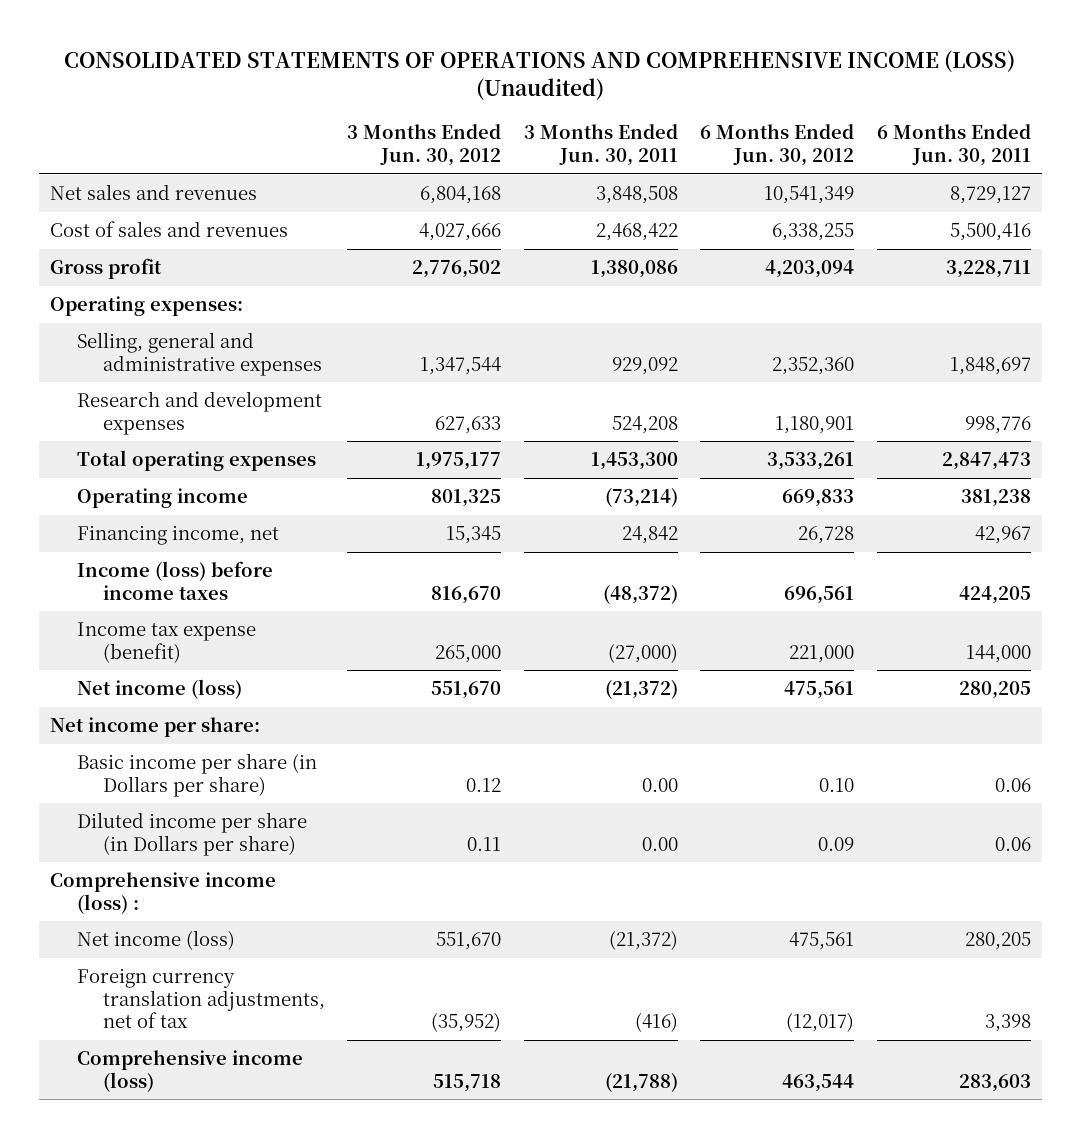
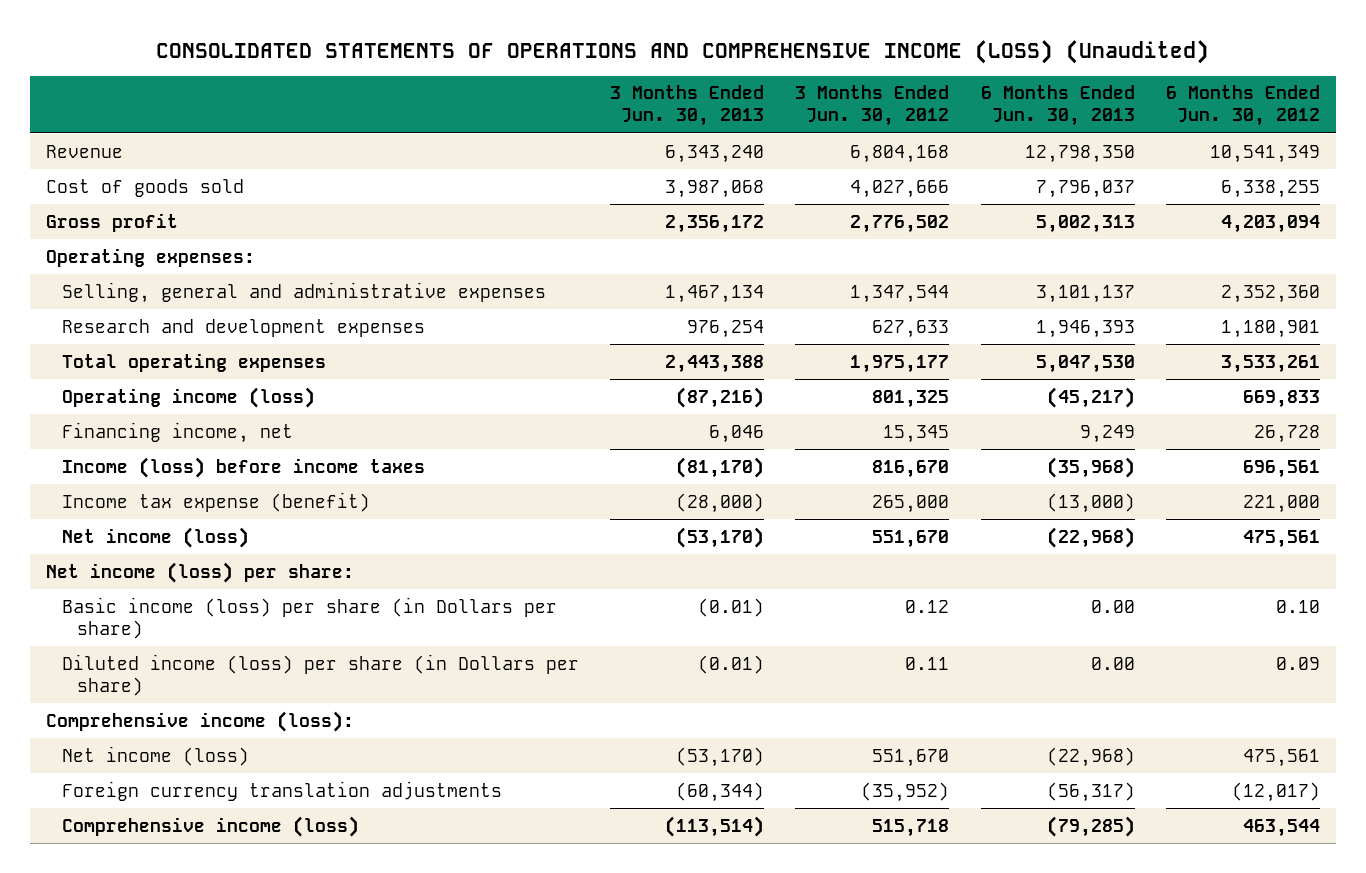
- | 3 Months Ended Jun. 30, 2012 | 3 Months Ended Jun. 30, 2011 | 6 Months Ended Jun. 30, 2012 | 6 Months Ended Jun. 30, 2011
+ | 3 Months Ended Jun. 30, 2013 | 3 Months Ended Jun. 30, 2012 | 6 Months Ended Jun. 30, 2013 | 6 Months Ended Jun. 30, 2012
- Net sales and revenues | 6,804,168 | 3,848,508 | 10,541,349 | 8,729,127
- Cost of sales and revenues | 4,027,666 | 2,468,422 | 6,338,255 | 5,500,416
+ Revenue | 6,343,240 | 6,804,168 | 12,798,350 | 10,541,349
+ Cost of goods sold | 3,987,068 | 4,027,666 | 7,796,037 | 6,338,255
- Operating income | 801,325 | (73,214) | 669,833 | 381,238
+ Operating income (loss) | (87,216) | 801,325 | (45,217) | 669,833
- Net income per share:
- Basic income per share (in Dollars per share) | 0.12 | 0.00 | 0.10 | 0.06
- Diluted income per share (in Dollars per share) | 0.11 | 0.00 | 0.09 | 0.06
- Comprehensive income (loss) :
+ Net income (loss) per share:
+ Basic income (loss) per share (in Dollars per share) | (0.01) | 0.12 | 0.00 | 0.10
+ Diluted income (loss) per share (in Dollars per share) | (0.01) | 0.11 | 0.00 | 0.09
+ Comprehensive income (loss):
- Foreign currency translation adjustments, net of tax | (35,952) | (416) | (12,017) | 3,398
+ Foreign currency translation adjustments | (60,344) | (35,952) | (56,317) | (12,017)

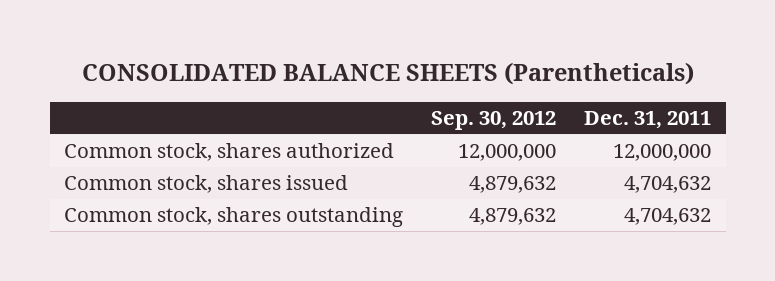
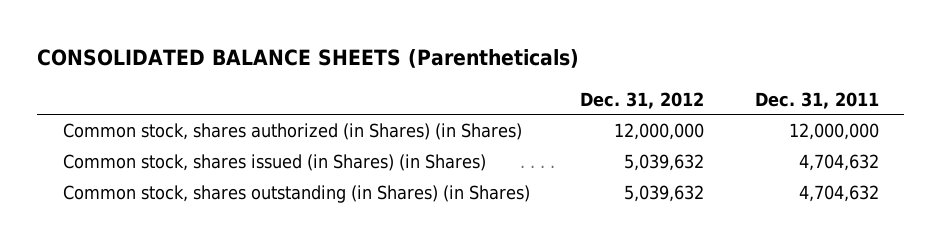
- | Sep. 30, 2012 | Dec. 31, 2011
+ | Dec. 31, 2012 | Dec. 31, 2011
- Common stock, shares authorized | 12,000,000 | 12,000,000
- Common stock, shares issued | 4,879,632 | 4,704,632
- Common stock, shares outstanding | 4,879,632 | 4,704,632
+ Common stock, shares authorized (in Shares) (in Shares) | 12,000,000 | 12,000,000
+ Common stock, shares issued (in Shares) (in Shares) | 5,039,632 | 4,704,632
+ Common stock, shares outstanding (in Shares) (in Shares) | 5,039,632 | 4,704,632

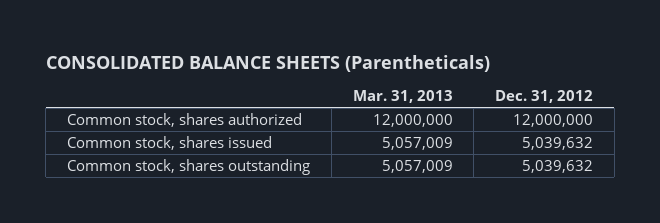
- | Dec. 31, 2012 | Dec. 31, 2011
+ | Mar. 31, 2013 | Dec. 31, 2012
- Common stock, shares authorized (in Shares) (in Shares) | 12,000,000 | 12,000,000
- Common stock, shares issued (in Shares) (in Shares) | 5,039,632 | 4,704,632
- Common stock, shares outstanding (in Shares) (in Shares) | 5,039,632 | 4,704,632
+ Common stock, shares authorized | 12,000,000 | 12,000,000
+ Common stock, shares issued | 5,057,009 | 5,039,632
+ Common stock, shares outstanding | 5,057,009 | 5,039,632

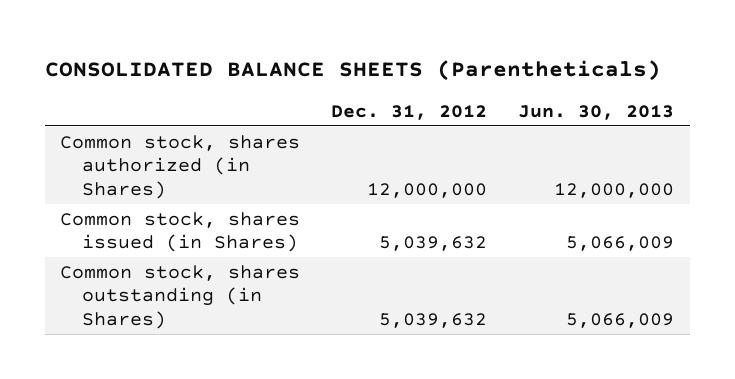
- | Mar. 31, 2013 | Dec. 31, 2012
+ | Dec. 31, 2012 | Jun. 30, 2013
- Common stock, shares authorized | 12,000,000 | 12,000,000
- Common stock, shares issued | 5,057,009 | 5,039,632
- Common stock, shares outstanding | 5,057,009 | 5,039,632
+ Common stock, shares authorized (in Shares) | 12,000,000 | 12,000,000
+ Common stock, shares issued (in Shares) | 5,039,632 | 5,066,009
+ Common stock, shares outstanding (in Shares) | 5,039,632 | 5,066,009

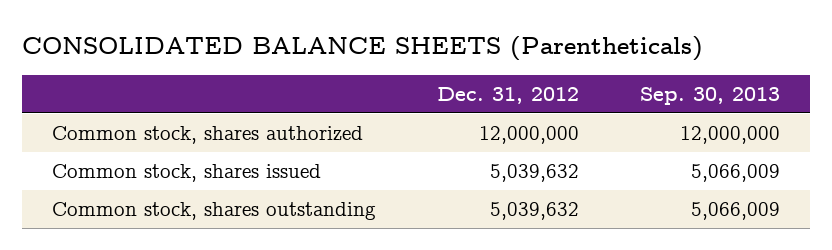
- | Dec. 31, 2012 | Jun. 30, 2013
+ | Dec. 31, 2012 | Sep. 30, 2013
- Common stock, shares authorized (in Shares) | 12,000,000 | 12,000,000
- Common stock, shares issued (in Shares) | 5,039,632 | 5,066,009
- Common stock, shares outstanding (in Shares) | 5,039,632 | 5,066,009
+ Common stock, shares authorized | 12,000,000 | 12,000,000
+ Common stock, shares issued | 5,039,632 | 5,066,009
+ Common stock, shares outstanding | 5,039,632 | 5,066,009

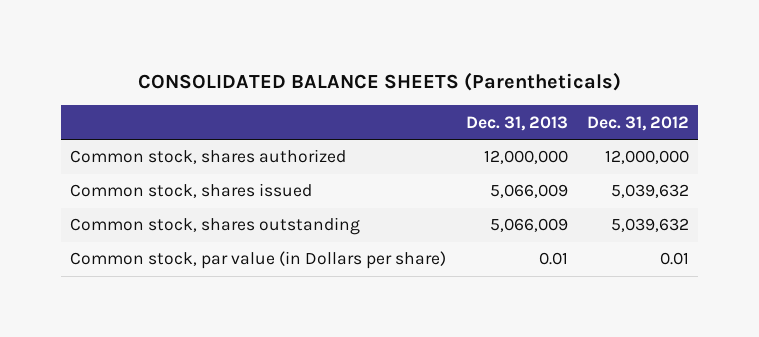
- | Dec. 31, 2012 | Sep. 30, 2013
+ | Dec. 31, 2013 | Dec. 31, 2012
+ Common stock, par value (in Dollars per share) | 0.01 | 0.01

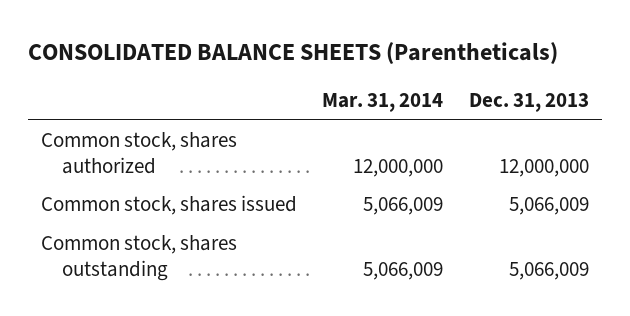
- | Dec. 31, 2013 | Dec. 31, 2012
+ | Mar. 31, 2014 | Dec. 31, 2013
- Common stock, par value (in Dollars per share) | 0.01 | 0.01

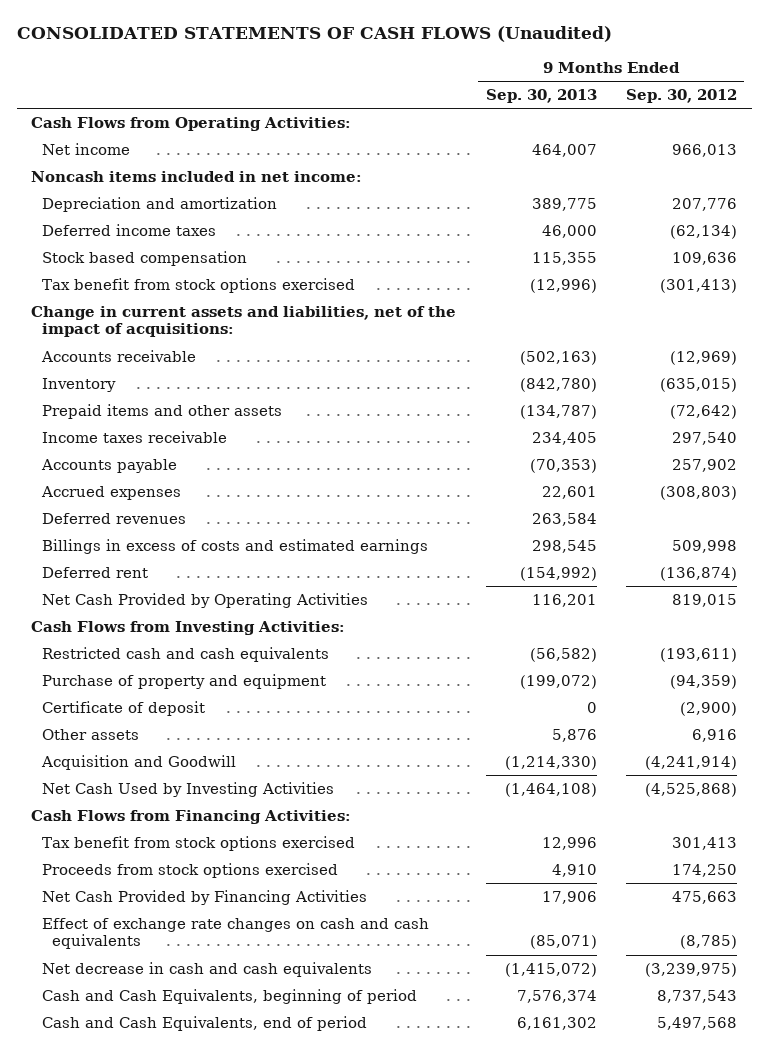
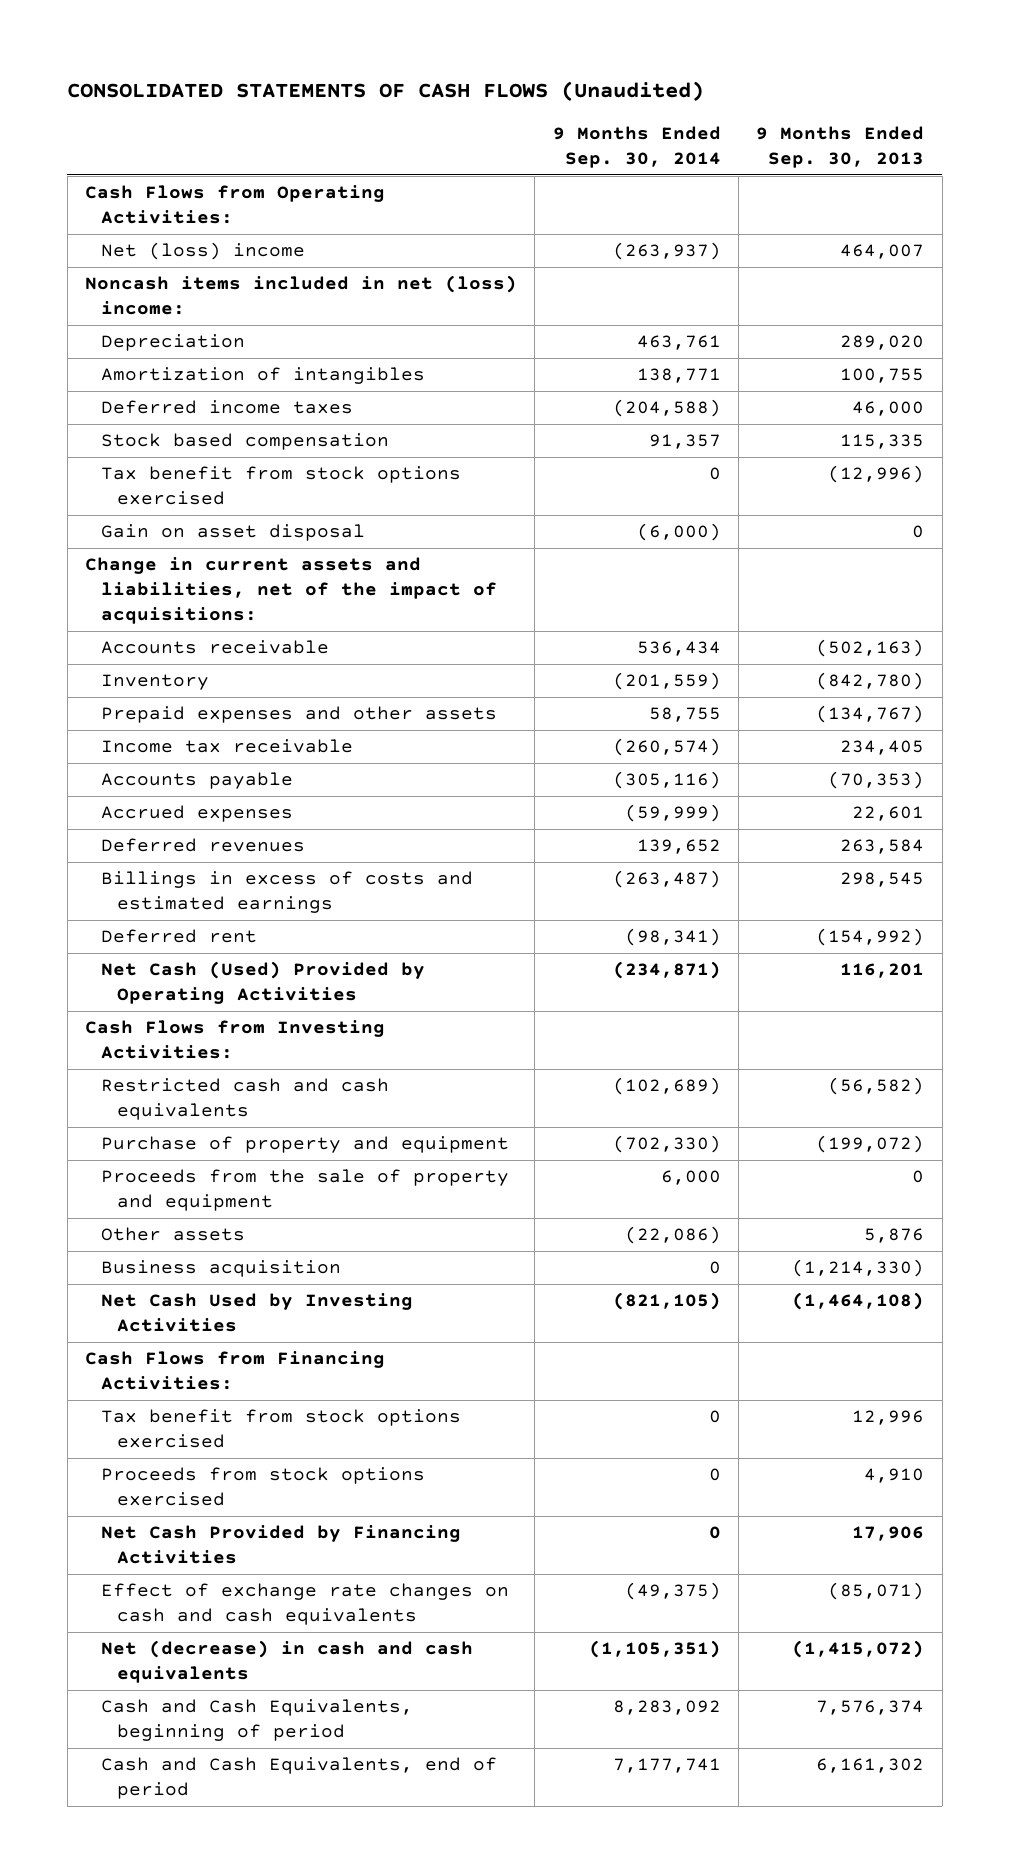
- | 9 Months Ended Sep. 30, 2013 | 9 Months Ended Sep. 30, 2012
+ | 9 Months Ended Sep. 30, 2014 | 9 Months Ended Sep. 30, 2013
- Net income | 464,007 | 966,013
- Noncash items included in net income:
- Depreciation and amortization | 389,775 | 207,776
+ Net (loss) income | (263,937) | 464,007
+ Noncash items included in net (loss) income:
+ Depreciation | 463,761 | 289,020
+ Amortization of intangibles | 138,771 | 100,755
- Stock based compensation | 115,355 | 109,636
+ Stock based compensation | 91,357 | 115,335
+ Gain on asset disposal | (6,000) | 0
- Prepaid items and other assets | (134,787) | (72,642)
- Income taxes receivable | 234,405 | 297,540
+ Prepaid expenses and other assets | 58,755 | (134,767)
+ Income tax receivable | (260,574) | 234,405
- Net Cash Provided by Operating Activities | 116,201 | 819,015
+ Net Cash (Used) Provided by Operating Activities | (234,871) | 116,201
- Certificate of deposit | 0 | (2,900)
+ Proceeds from the sale of property and equipment | 6,000 | 0
- Acquisition and Goodwill | (1,214,330) | (4,241,914)
+ Business acquisition | 0 | (1,214,330)
- Net decrease in cash and cash equivalents | (1,415,072) | (3,239,975)
+ Net (decrease) in cash and cash equivalents | (1,105,351) | (1,415,072)

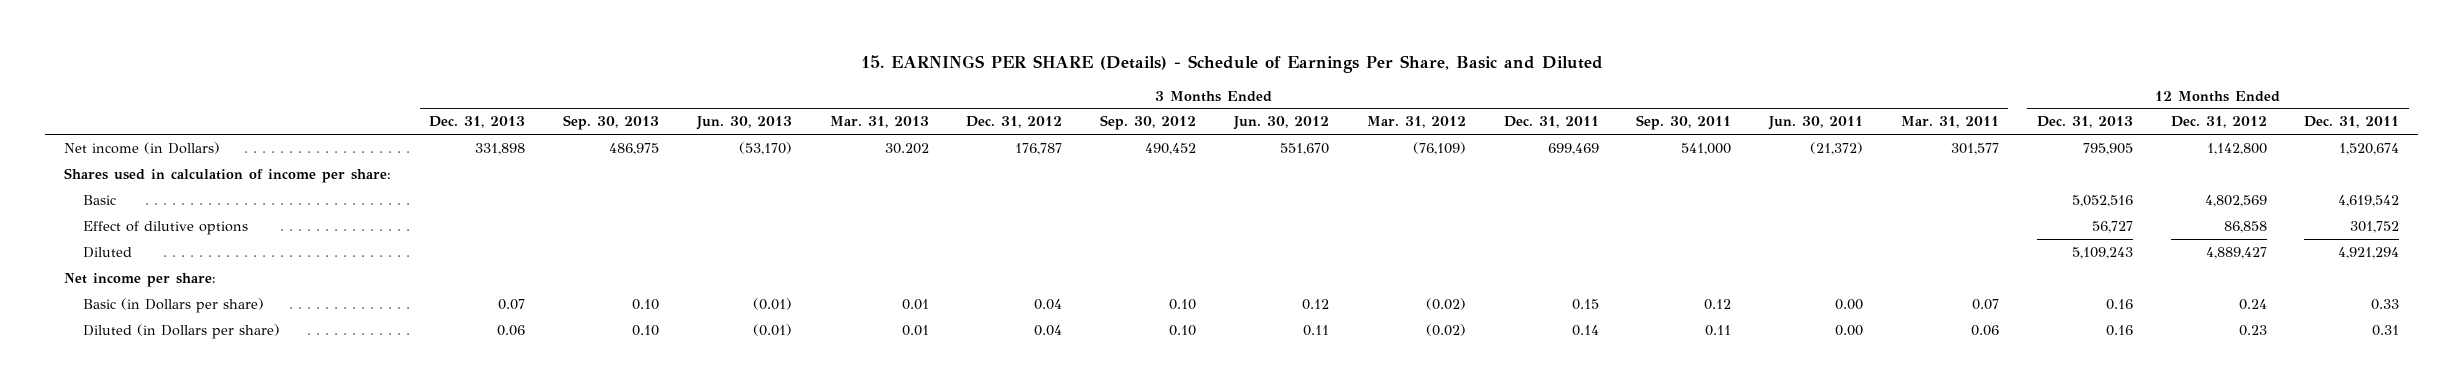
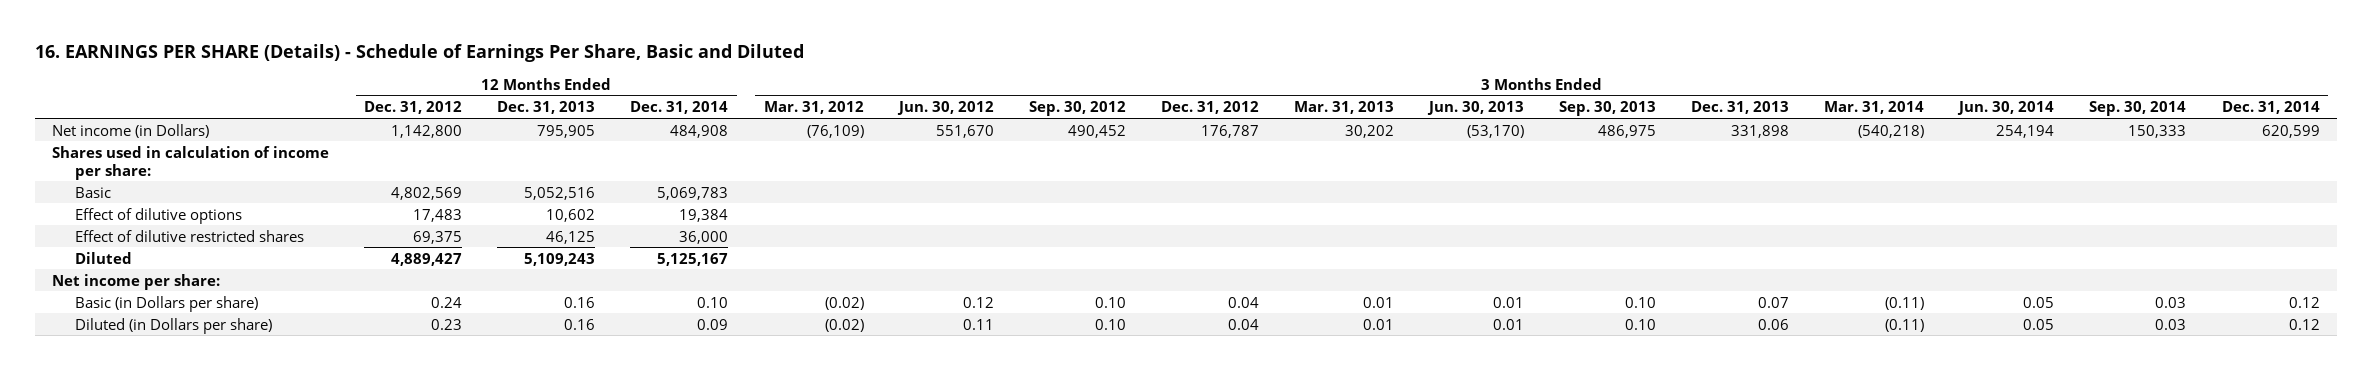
- 15. EARNINGS PER SHARE (Details) - Schedule of Earnings Per Share, Basic and Diluted
+ 16. EARNINGS PER SHARE (Details) - Schedule of Earnings Per Share, Basic and Diluted
- | 3 Months Ended Dec. 31, 2013 | 3 Months Ended Sep. 30, 2013 | 3 Months Ended Jun. 30, 2013 | 3 Months Ended Mar. 31, 2013 | 3 Months Ended Dec. 31, 2012 | 3 Months Ended Sep. 30, 2012 | 3 Months Ended Jun. 30, 2012 | 3 Months Ended Mar. 31, 2012 | 3 Months Ended Dec. 31, 2011 | 3 Months Ended Sep. 30, 2011 | 3 Months Ended Jun. 30, 2011 | 3 Months Ended Mar. 31, 2011 | 12 Months Ended Dec. 31, 2013 | 12 Months Ended Dec. 31, 2012 | 12 Months Ended Dec. 31, 2011
+ | 12 Months Ended Dec. 31, 2012 | 12 Months Ended Dec. 31, 2013 | 12 Months Ended Dec. 31, 2014 | 3 Months Ended Mar. 31, 2012 | 3 Months Ended Jun. 30, 2012 | 3 Months Ended Sep. 30, 2012 | 3 Months Ended Dec. 31, 2012 | 3 Months Ended Mar. 31, 2013 | 3 Months Ended Jun. 30, 2013 | 3 Months Ended Sep. 30, 2013 | 3 Months Ended Dec. 31, 2013 | 3 Months Ended Mar. 31, 2014 | 3 Months Ended Jun. 30, 2014 | 3 Months Ended Sep. 30, 2014 | 3 Months Ended Dec. 31, 2014
- Net income (in Dollars) | 331,898 | 486,975 | (53,170) | 30.202 | 176,787 | 490,452 | 551,670 | (76,109) | 699,469 | 541,000 | (21,372) | 301,577 | 795,905 | 1,142,800 | 1,520,674
+ Net income (in Dollars) | 1,142,800 | 795,905 | 484,908 | (76,109) | 551,670 | 490,452 | 176,787 | 30,202 | (53,170) | 486,975 | 331,898 | (540,218) | 254,194 | 150,333 | 620,599
- Effect of dilutive options | | | | | | | | | | | | | 56,727 | 86,858 | 301,752
+ Effect of dilutive options | 17,483 | 10,602 | 19,384 | | | | | | | | | | | |
+ Effect of dilutive restricted shares | 69,375 | 46,125 | 36,000 | | | | | | | | | | | |
- Basic (in Dollars per share) | 0.07 | 0.10 | (0.01) | 0.01 | 0.04 | 0.10 | 0.12 | (0.02) | 0.15 | 0.12 | 0.00 | 0.07 | 0.16 | 0.24 | 0.33
- Diluted (in Dollars per share) | 0.06 | 0.10 | (0.01) | 0.01 | 0.04 | 0.10 | 0.11 | (0.02) | 0.14 | 0.11 | 0.00 | 0.06 | 0.16 | 0.23 | 0.31
+ Basic (in Dollars per share) | 0.24 | 0.16 | 0.10 | (0.02) | 0.12 | 0.10 | 0.04 | 0.01 | 0.01 | 0.10 | 0.07 | (0.11) | 0.05 | 0.03 | 0.12
+ Diluted (in Dollars per share) | 0.23 | 0.16 | 0.09 | (0.02) | 0.11 | 0.10 | 0.04 | 0.01 | 0.01 | 0.10 | 0.06 | (0.11) | 0.05 | 0.03 | 0.12

